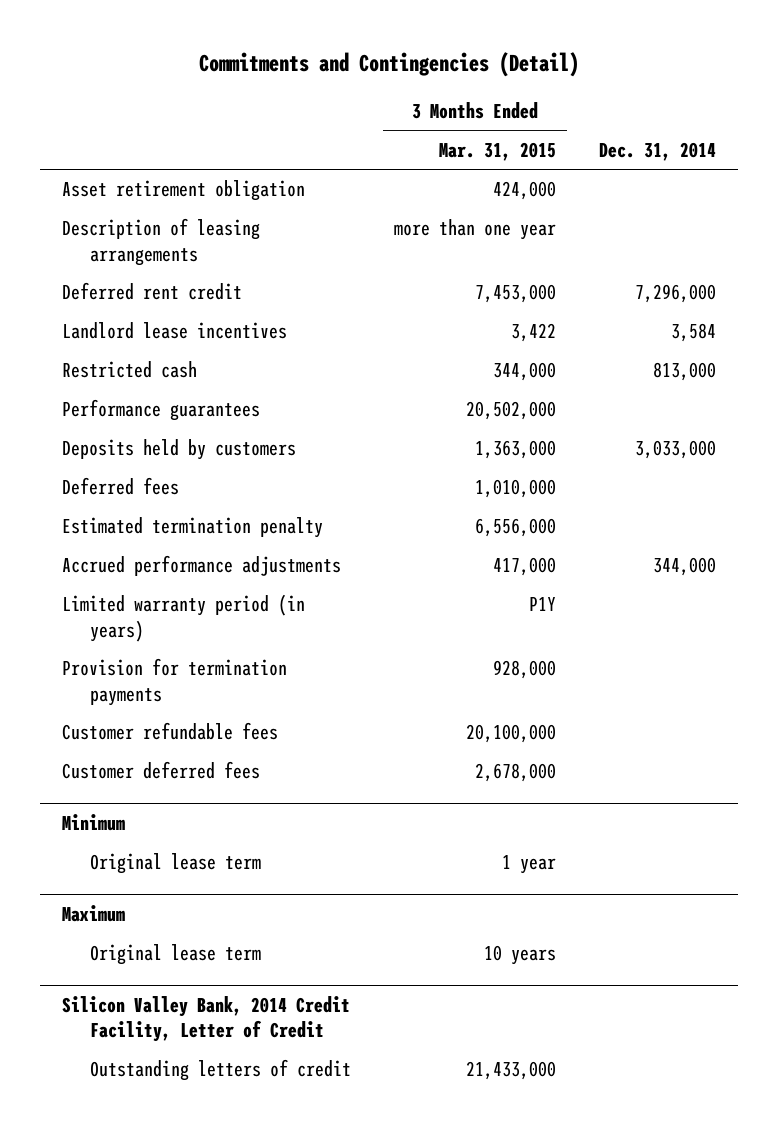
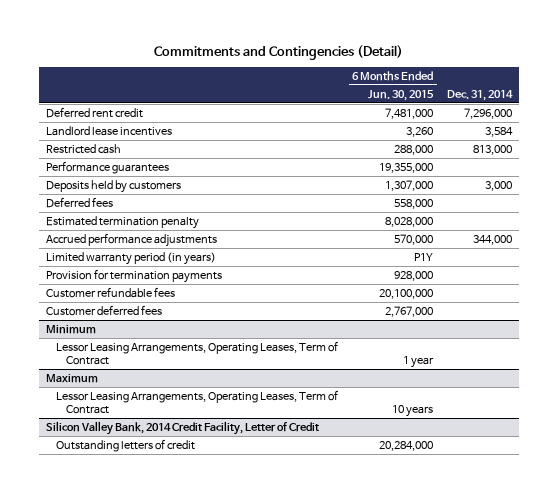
- | 3 Months Ended Mar. 31, 2015 | Dec. 31, 2014
+ | 6 Months Ended Jun. 30, 2015 | Dec. 31, 2014
- Asset retirement obligation | 424,000 |
- Description of leasing arrangements | more than one year |
- Deposits held by customers | 1,363,000 | 3,033,000
+ Deposits held by customers | 1,307,000 | 3,000
@ Minimum
- Original lease term | 1 year |
+ Lessor Leasing Arrangements, Operating Leases, Term of Contract | 1 year |
@ Maximum
- Original lease term | 10 years |
+ Lessor Leasing Arrangements, Operating Leases, Term of Contract | 10 years |

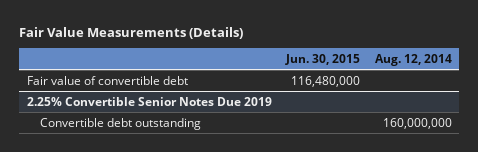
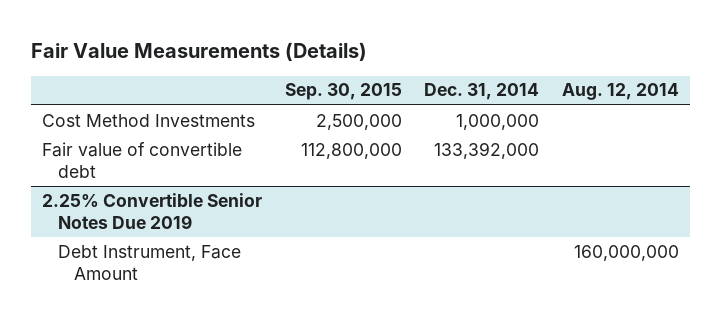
- | Jun. 30, 2015 | Aug. 12, 2014
+ | Sep. 30, 2015 | Dec. 31, 2014 | Aug. 12, 2014
+ Cost Method Investments | 2,500,000 | 1,000,000 |
@ 2.25% Convertible Senior Notes Due 2019
- Convertible debt outstanding | | 160,000,000
+ Debt Instrument, Face Amount | | | 160,000,000

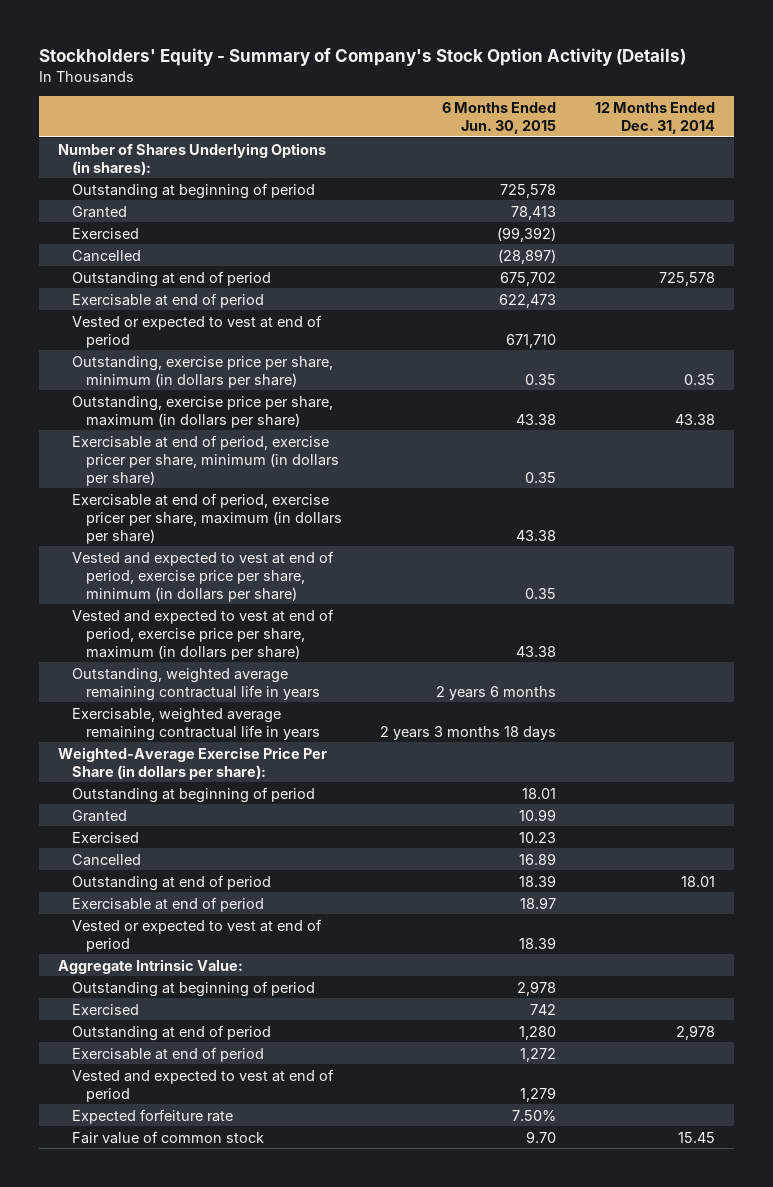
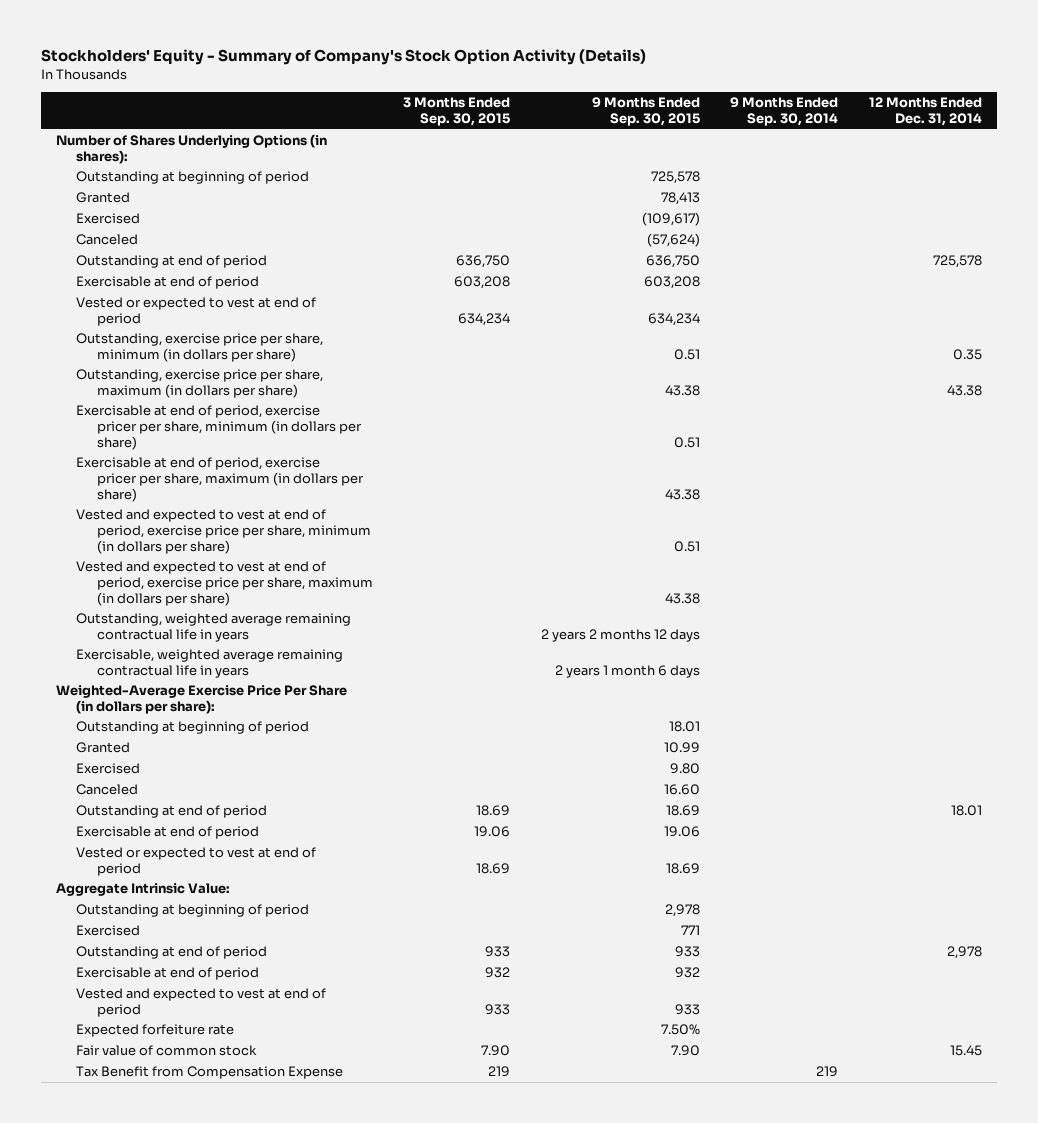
- | 6 Months Ended Jun. 30, 2015 | 12 Months Ended Dec. 31, 2014
+ | 3 Months Ended Sep. 30, 2015 | 9 Months Ended Sep. 30, 2015 | 9 Months Ended Sep. 30, 2014 | 12 Months Ended Dec. 31, 2014
- Cancelled | (28,897) |
+ Canceled | | (57,624) | |
- Cancelled | 16.89 |
+ Canceled | | 16.60 | |
+ Tax Benefit from Compensation Expense | 219 | | 219 |

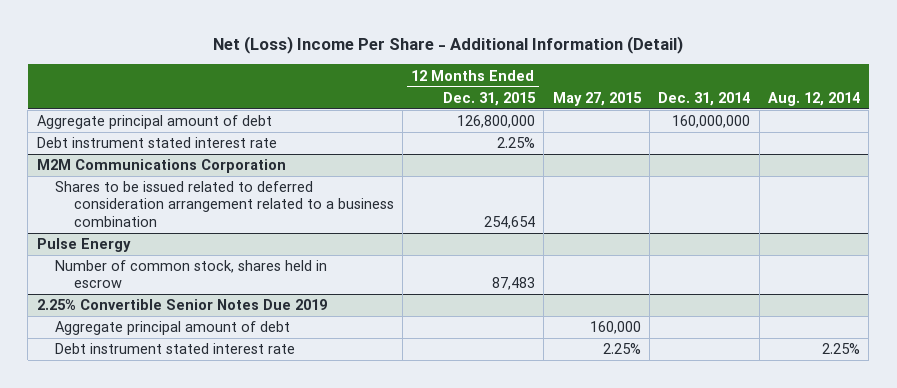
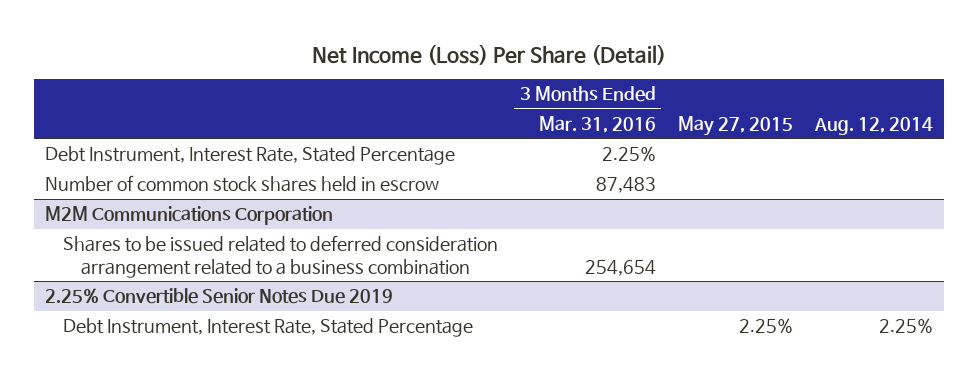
- Net (Loss) Income Per Share - Additional Information (Detail)
+ Net Income (Loss) Per Share (Detail)
- | 12 Months Ended Dec. 31, 2015 | May 27, 2015 | Dec. 31, 2014 | Aug. 12, 2014
+ | 3 Months Ended Mar. 31, 2016 | May 27, 2015 | Aug. 12, 2014
- Aggregate principal amount of debt | 126,800,000 | | 160,000,000 |
- Debt instrument stated interest rate | 2.25% | | |
+ Debt Instrument, Interest Rate, Stated Percentage | 2.25% | |
+ Number of common stock shares held in escrow | 87,483 | |
- Pulse Energy
- Number of common stock, shares held in escrow | 87,483 | | |
@ 2.25% Convertible Senior Notes Due 2019
- Aggregate principal amount of debt | | 160,000 | |
- Debt instrument stated interest rate | | 2.25% | | 2.25%
+ Debt Instrument, Interest Rate, Stated Percentage | | 2.25% | 2.25%

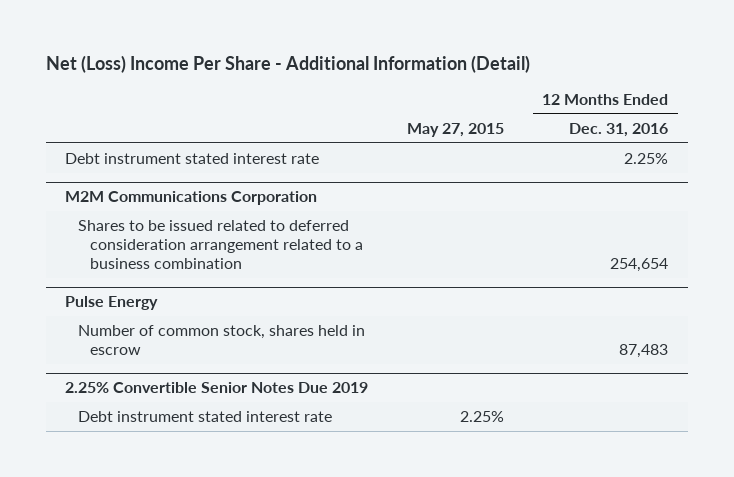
- Net Income (Loss) Per Share (Detail)
+ Net (Loss) Income Per Share - Additional Information (Detail)
- | 3 Months Ended Mar. 31, 2016 | May 27, 2015 | Aug. 12, 2014
+ | May 27, 2015 | 12 Months Ended Dec. 31, 2016
- Debt Instrument, Interest Rate, Stated Percentage | 2.25% | |
- Number of common stock shares held in escrow | 87,483 | |
+ Debt instrument stated interest rate | | 2.25%
+ Pulse Energy
+ Number of common stock, shares held in escrow | | 87,483
@ 2.25% Convertible Senior Notes Due 2019
- Debt Instrument, Interest Rate, Stated Percentage | | 2.25% | 2.25%
+ Debt instrument stated interest rate | 2.25% |

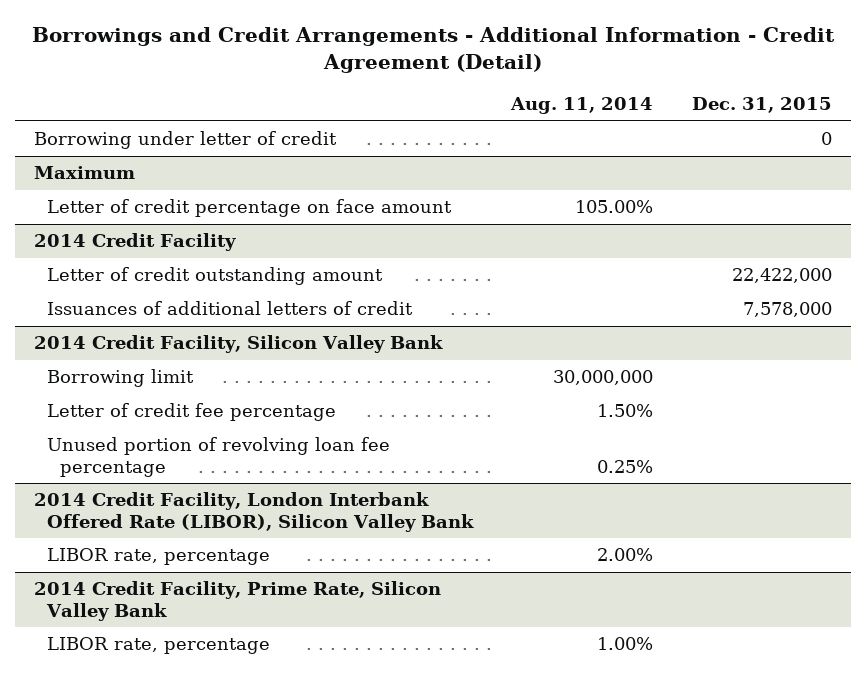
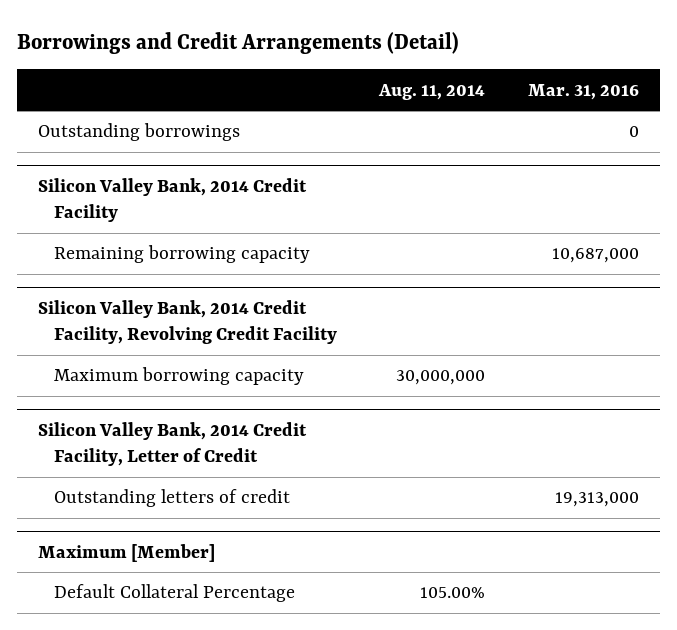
- Borrowings and Credit Arrangements - Additional Information - Credit Agreement (Detail)
+ Borrowings and Credit Arrangements (Detail)
- | Aug. 11, 2014 | Dec. 31, 2015
+ | Aug. 11, 2014 | Mar. 31, 2016
- Borrowing under letter of credit | | 0
- Maximum
- Letter of credit percentage on face amount | 105.00% |
- 2014 Credit Facility
- Letter of credit outstanding amount | | 22,422,000
- Issuances of additional letters of credit | | 7,578,000
- 2014 Credit Facility, Silicon Valley Bank
- Borrowing limit | 30,000,000 |
- Letter of credit fee percentage | 1.50% |
- Unused portion of revolving loan fee percentage | 0.25% |
- 2014 Credit Facility, London Interbank Offered Rate (LIBOR), Silicon Valley Bank
- LIBOR rate, percentage | 2.00% |
- 2014 Credit Facility, Prime Rate, Silicon Valley Bank
- LIBOR rate, percentage | 1.00% |
+ Outstanding borrowings | | 0
+ Silicon Valley Bank, 2014 Credit Facility
+ Remaining borrowing capacity | | 10,687,000
+ Silicon Valley Bank, 2014 Credit Facility, Revolving Credit Facility
+ Maximum borrowing capacity | 30,000,000 |
+ Silicon Valley Bank, 2014 Credit Facility, Letter of Credit
+ Outstanding letters of credit | | 19,313,000
+ Maximum [Member]
+ Default Collateral Percentage | 105.00% |

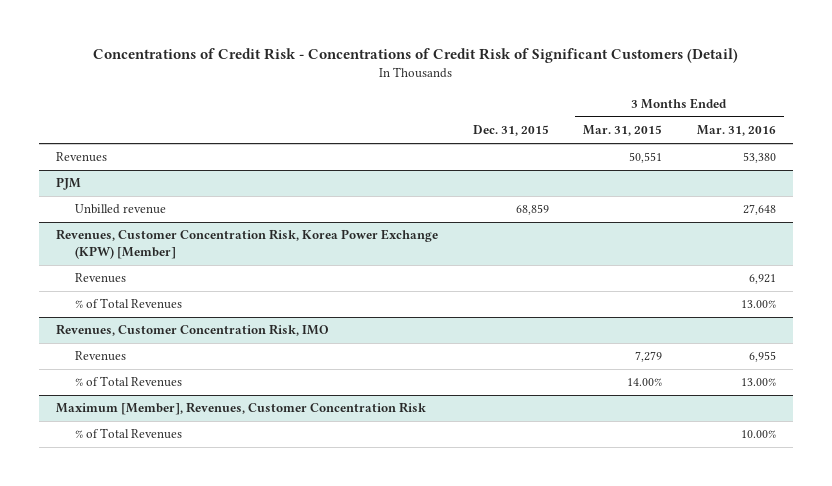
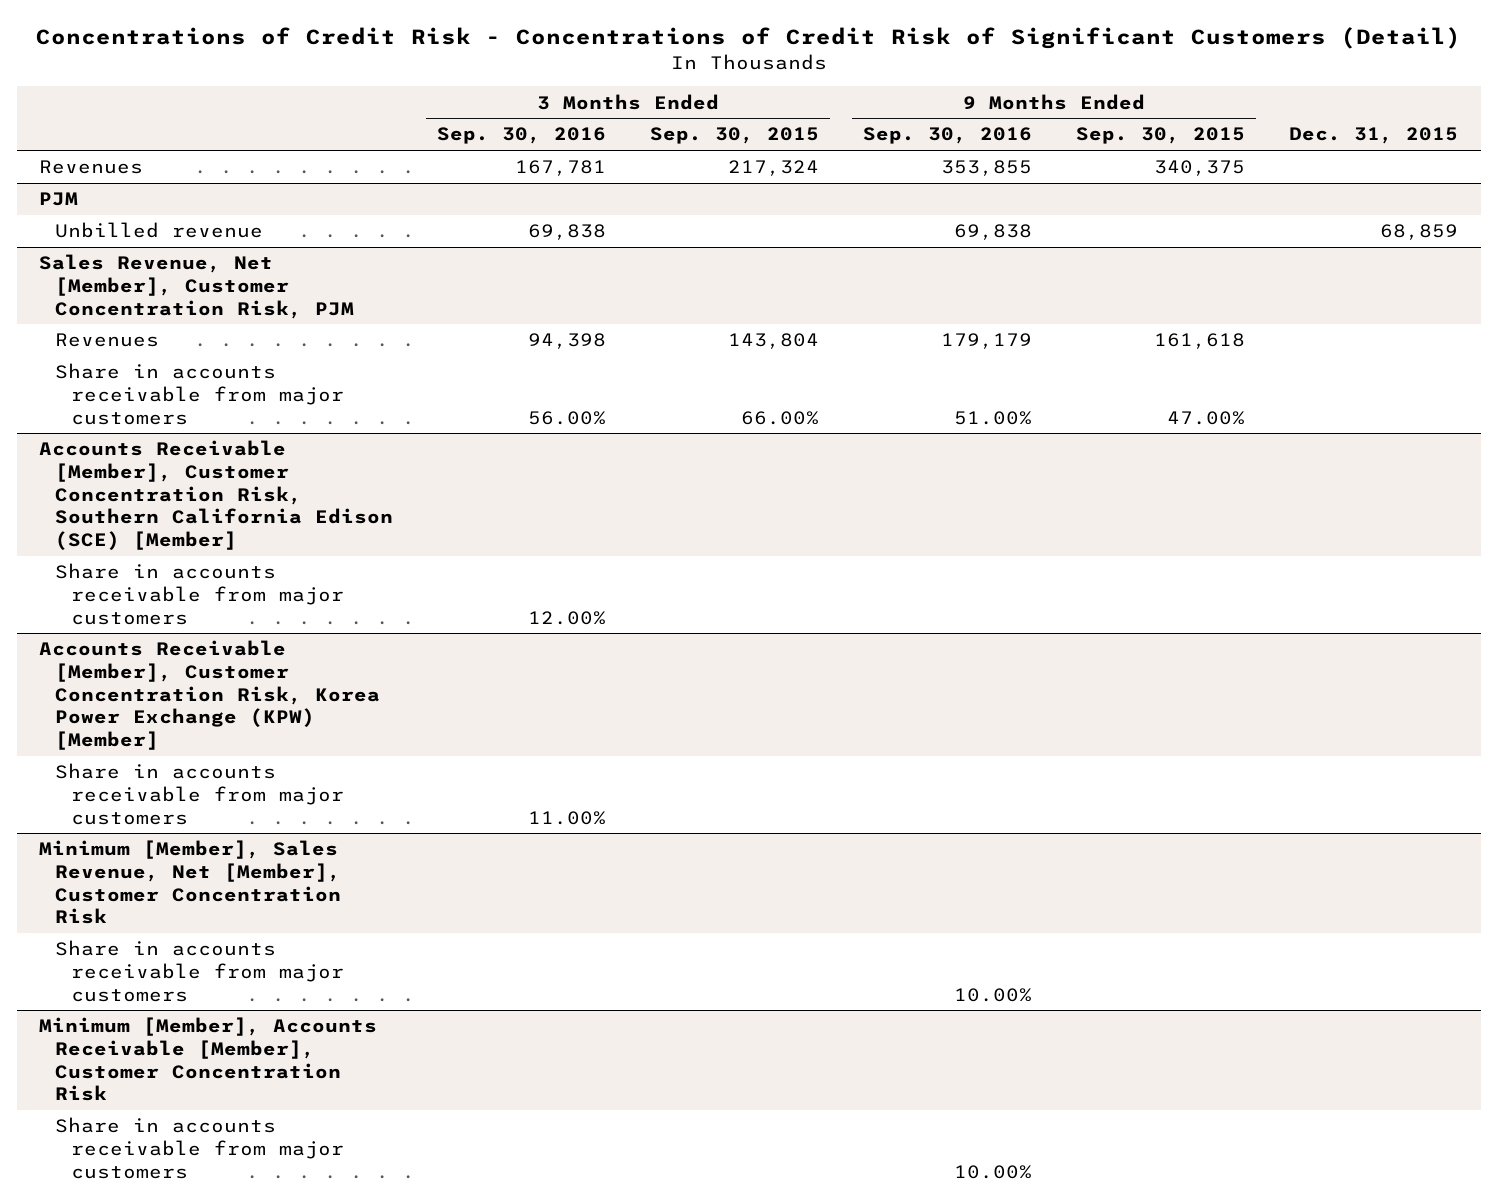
- | Dec. 31, 2015 | 3 Months Ended Mar. 31, 2015 | 3 Months Ended Mar. 31, 2016
+ | 3 Months Ended Sep. 30, 2016 | 3 Months Ended Sep. 30, 2015 | 9 Months Ended Sep. 30, 2016 | 9 Months Ended Sep. 30, 2015 | Dec. 31, 2015
- Revenues, Customer Concentration Risk, Korea Power Exchange (KPW) [Member]
- Revenues | | | 6,921
- % of Total Revenues | | | 13.00%
- Revenues, Customer Concentration Risk, IMO
- Revenues | | 7,279 | 6,955
- % of Total Revenues | | 14.00% | 13.00%
- Maximum [Member], Revenues, Customer Concentration Risk
- % of Total Revenues | | | 10.00%
+ Sales Revenue, Net [Member], Customer Concentration Risk, PJM
+ Revenues | 94,398 | 143,804 | 179,179 | 161,618 |
+ Share in accounts receivable from major customers | 56.00% | 66.00% | 51.00% | 47.00% |
+ Accounts Receivable [Member], Customer Concentration Risk, Southern California Edison (SCE) [Member]
+ Share in accounts receivable from major customers | 12.00% | | | |
+ Accounts Receivable [Member], Customer Concentration Risk, Korea Power Exchange (KPW) [Member]
+ Share in accounts receivable from major customers | 11.00% | | | |
+ Minimum [Member], Sales Revenue, Net [Member], Customer Concentration Risk
+ Share in accounts receivable from major customers | | | 10.00% | |
+ Minimum [Member], Accounts Receivable [Member], Customer Concentration Risk
+ Share in accounts receivable from major customers | | | 10.00% | |

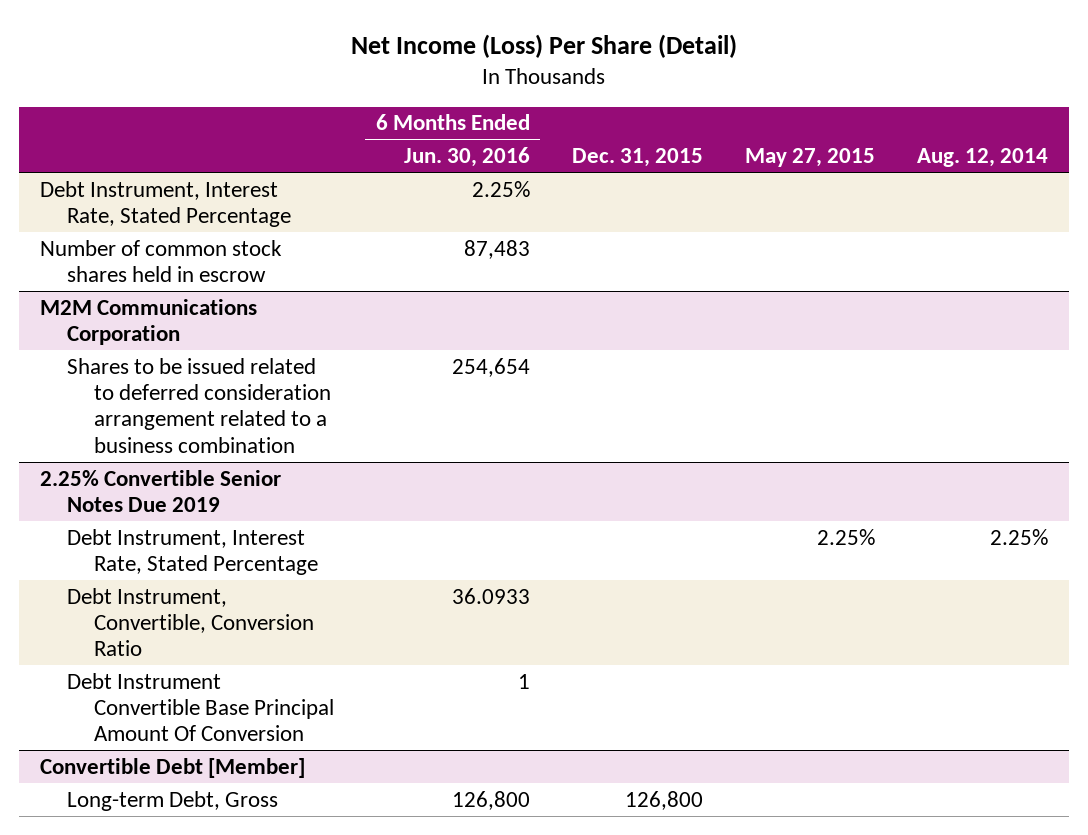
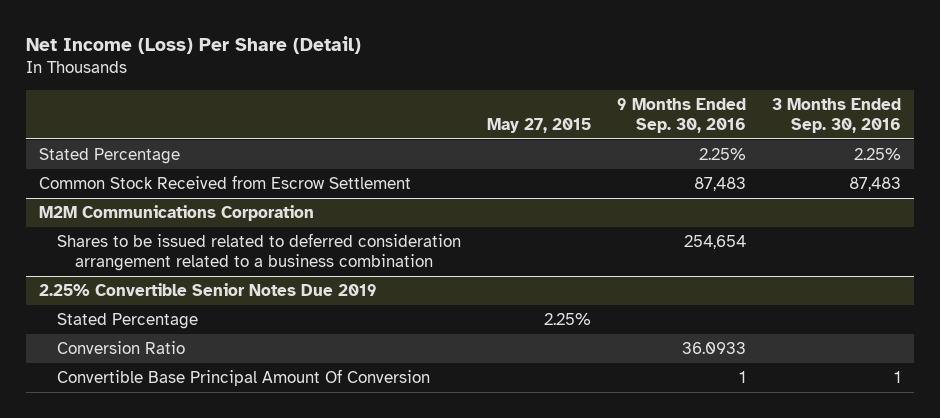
- | 6 Months Ended Jun. 30, 2016 | Dec. 31, 2015 | May 27, 2015 | Aug. 12, 2014
+ | May 27, 2015 | 9 Months Ended Sep. 30, 2016 | 3 Months Ended Sep. 30, 2016
- Debt Instrument, Interest Rate, Stated Percentage | 2.25% | | |
- Number of common stock shares held in escrow | 87,483 | | |
+ Stated Percentage | | 2.25% | 2.25%
+ Common Stock Received from Escrow Settlement | | 87,483 | 87,483
@ 2.25% Convertible Senior Notes Due 2019
- Debt Instrument, Interest Rate, Stated Percentage | | | 2.25% | 2.25%
- Debt Instrument, Convertible, Conversion Ratio | 36.0933 | | |
- Debt Instrument Convertible Base Principal Amount Of Conversion | 1 | | |
- Convertible Debt [Member]
- Long-term Debt, Gross | 126,800 | 126,800 | |
@ 2.25% Convertible Senior Notes Due 2019
+ Stated Percentage | 2.25% | |
+ Conversion Ratio | | 36.0933 |
+ Convertible Base Principal Amount Of Conversion | | 1 | 1

